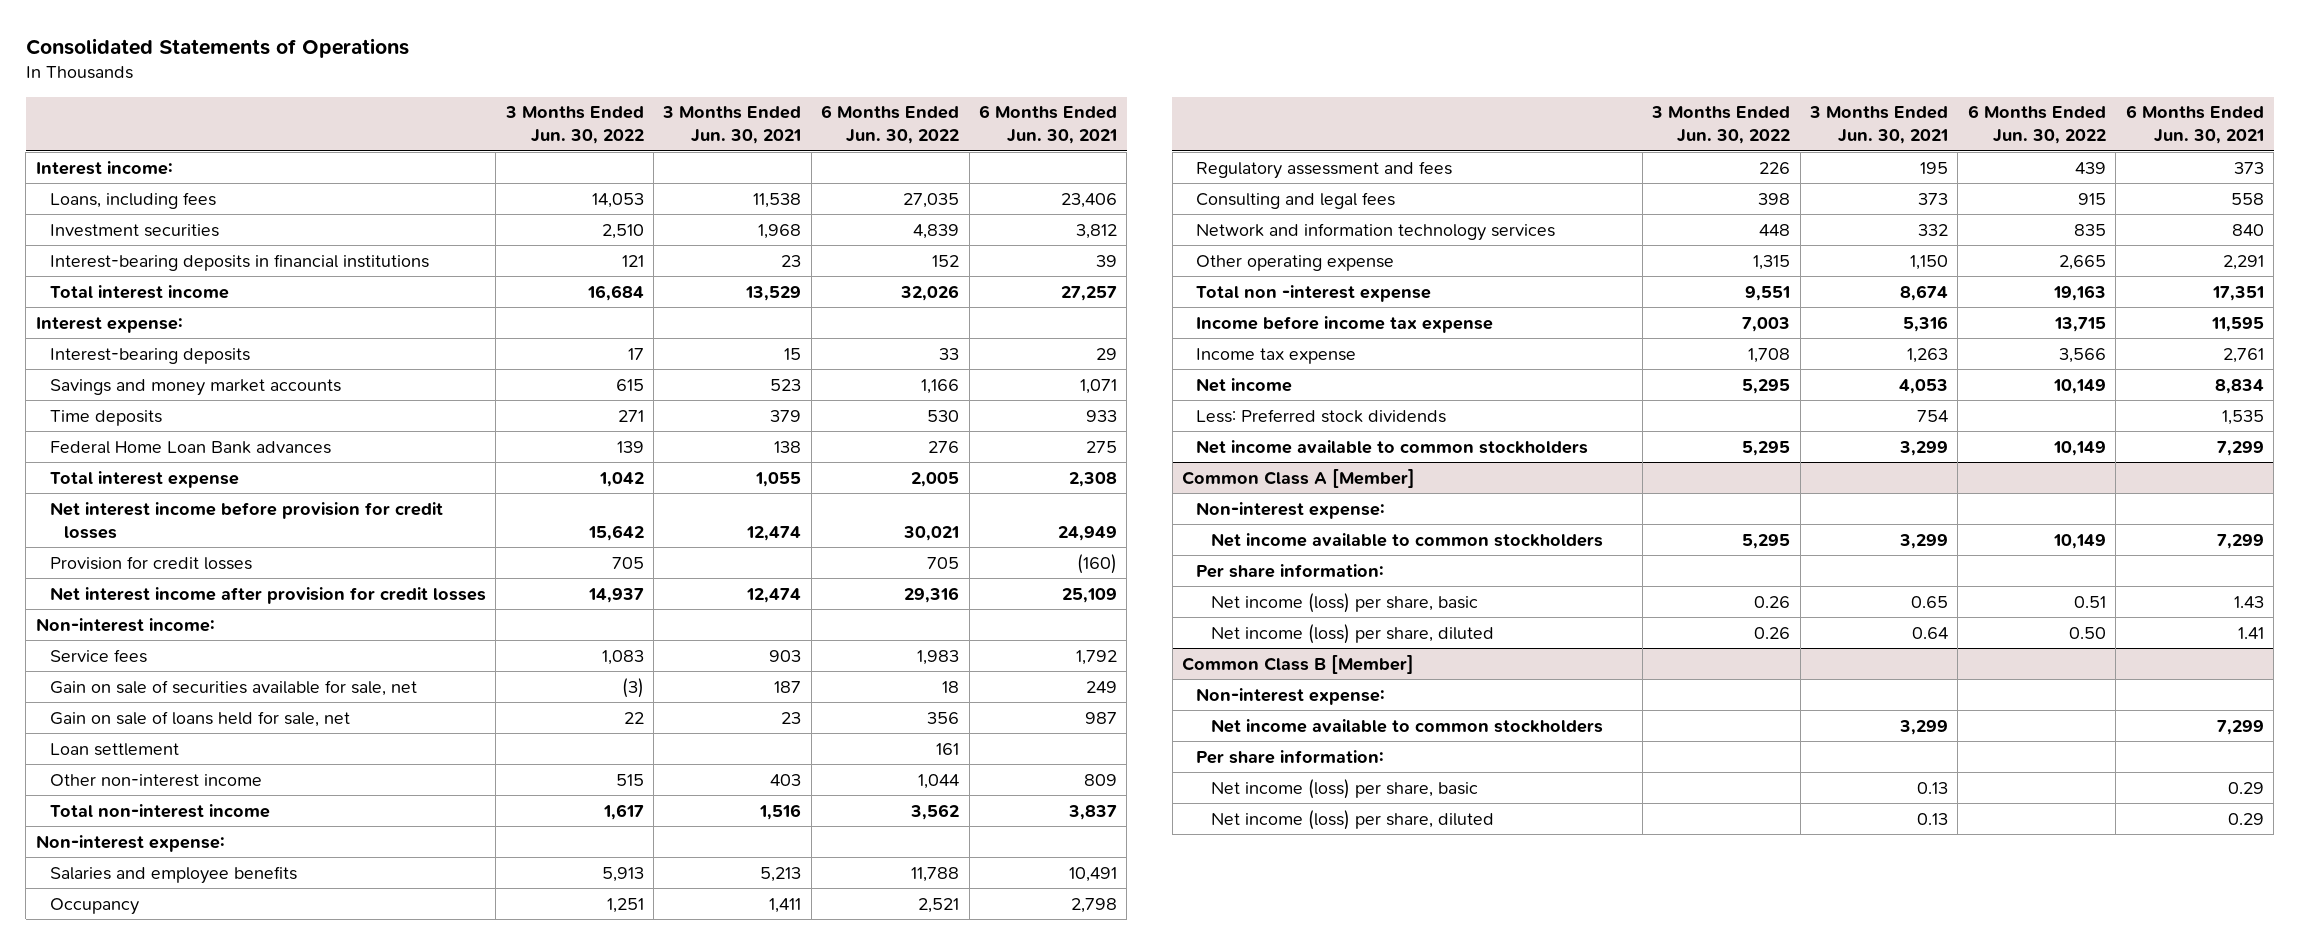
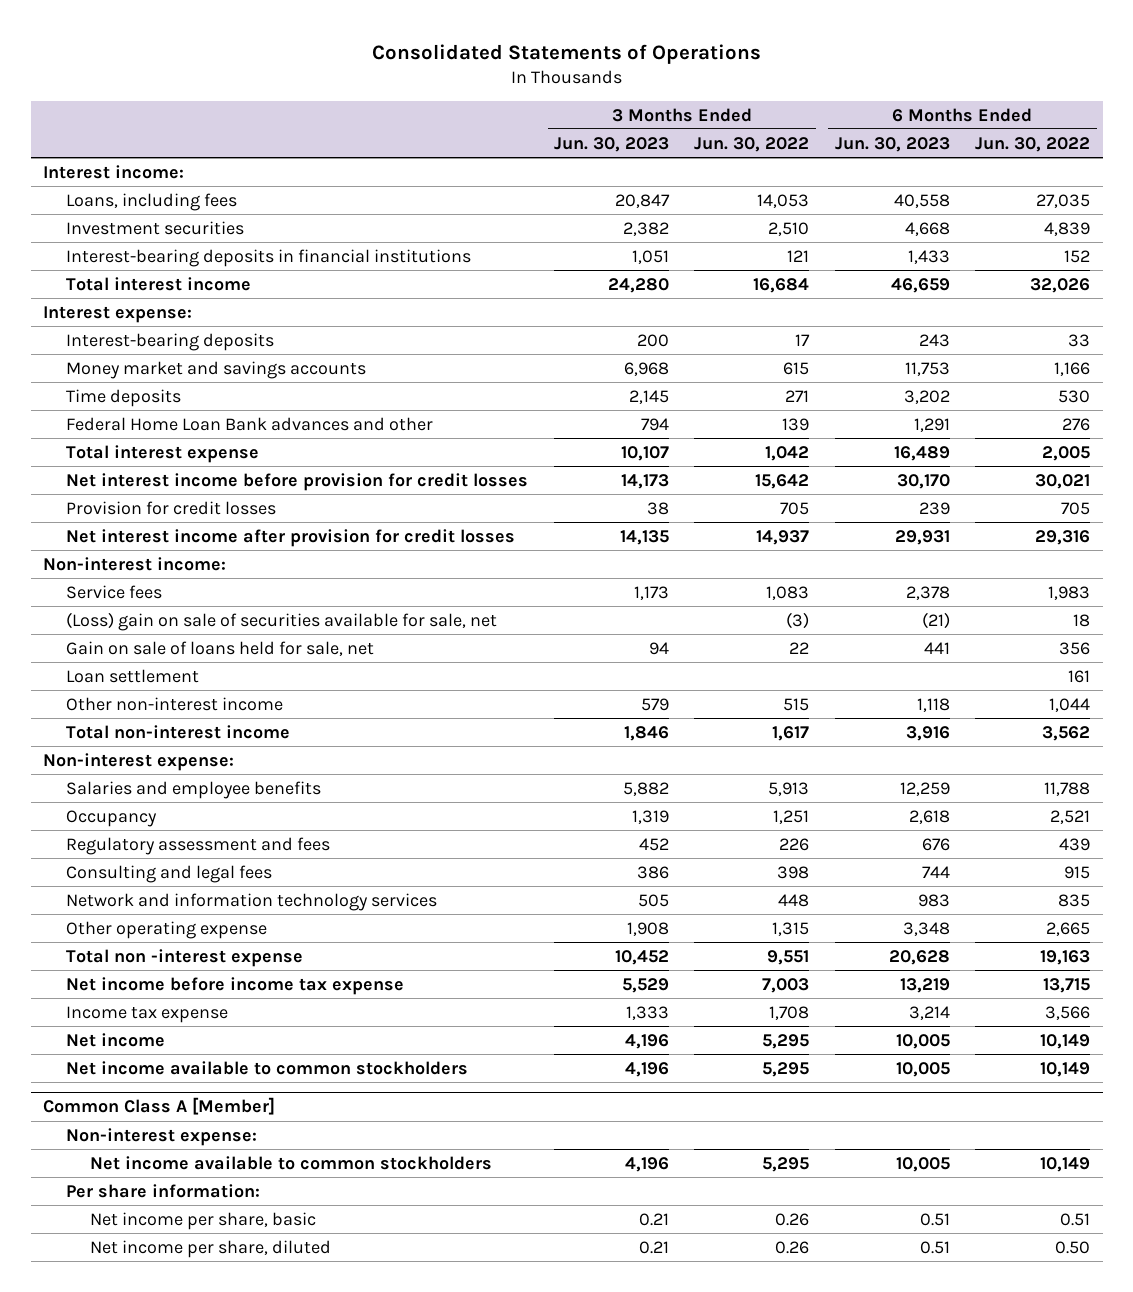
- | 3 Months Ended Jun. 30, 2022 | 3 Months Ended Jun. 30, 2021 | 6 Months Ended Jun. 30, 2022 | 6 Months Ended Jun. 30, 2021
+ | 3 Months Ended Jun. 30, 2023 | 3 Months Ended Jun. 30, 2022 | 6 Months Ended Jun. 30, 2023 | 6 Months Ended Jun. 30, 2022
- Savings and money market accounts | 615 | 523 | 1,166 | 1,071
+ Money market and savings accounts | 6,968 | 615 | 11,753 | 1,166
- Federal Home Loan Bank advances | 139 | 138 | 276 | 275
+ Federal Home Loan Bank advances and other | 794 | 139 | 1,291 | 276
- Gain on sale of securities available for sale, net | (3) | 187 | 18 | 249
+ (Loss) gain on sale of securities available for sale, net | | (3) | (21) | 18
- Income before income tax expense | 7,003 | 5,316 | 13,715 | 11,595
+ Net income before income tax expense | 5,529 | 7,003 | 13,219 | 13,715
- Less: Preferred stock dividends | | 754 | | 1,535
@ Common Class A [Member]
- Net income (loss) per share, basic | 0.26 | 0.65 | 0.51 | 1.43
- Net income (loss) per share, diluted | 0.26 | 0.64 | 0.50 | 1.41
- Common Class B [Member]
- Non-interest expense:
- Net income available to common stockholders | | 3,299 | | 7,299
- Per share information:
- Net income (loss) per share, basic | | 0.13 | | 0.29
- Net income (loss) per share, diluted | | 0.13 | | 0.29
@ Common Class A [Member]
+ Net income per share, basic | 0.21 | 0.26 | 0.51 | 0.51
+ Net income per share, diluted | 0.21 | 0.26 | 0.51 | 0.50

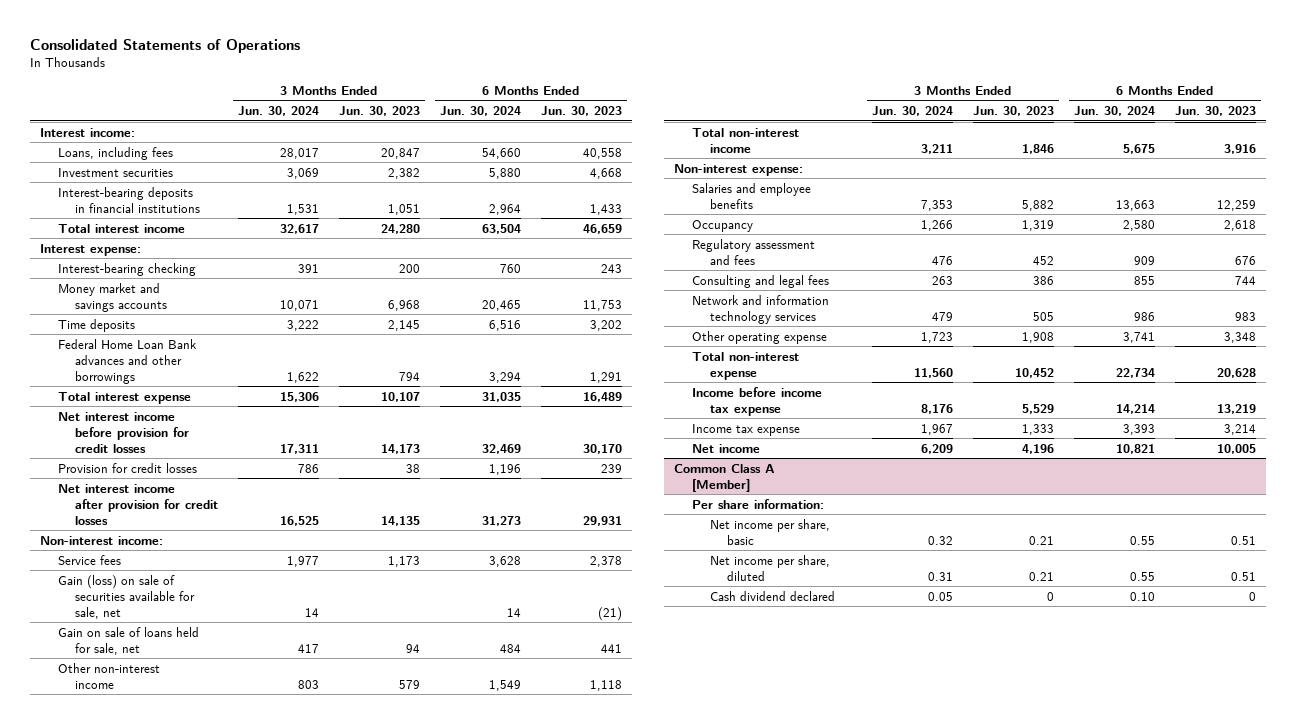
- | 3 Months Ended Jun. 30, 2023 | 3 Months Ended Jun. 30, 2022 | 6 Months Ended Jun. 30, 2023 | 6 Months Ended Jun. 30, 2022
+ | 3 Months Ended Jun. 30, 2024 | 3 Months Ended Jun. 30, 2023 | 6 Months Ended Jun. 30, 2024 | 6 Months Ended Jun. 30, 2023
- Interest-bearing deposits | 200 | 17 | 243 | 33
+ Interest-bearing checking | 391 | 200 | 760 | 243
- Federal Home Loan Bank advances and other | 794 | 139 | 1,291 | 276
+ Federal Home Loan Bank advances and other borrowings | 1,622 | 794 | 3,294 | 1,291
- (Loss) gain on sale of securities available for sale, net | | (3) | (21) | 18
+ Gain (loss) on sale of securities available for sale, net | 14 | | 14 | (21)
- Loan settlement | | | | 161
- Total non -interest expense | 10,452 | 9,551 | 20,628 | 19,163
- Net income before income tax expense | 5,529 | 7,003 | 13,219 | 13,715
+ Total non-interest expense | 11,560 | 10,452 | 22,734 | 20,628
+ Income before income tax expense | 8,176 | 5,529 | 14,214 | 13,219
- Net income available to common stockholders | 4,196 | 5,295 | 10,005 | 10,149
@ Common Class A [Member]
- Non-interest expense:
- Net income available to common stockholders | 4,196 | 5,295 | 10,005 | 10,149
+ Cash dividend declared | 0.05 | 0 | 0.10 | 0

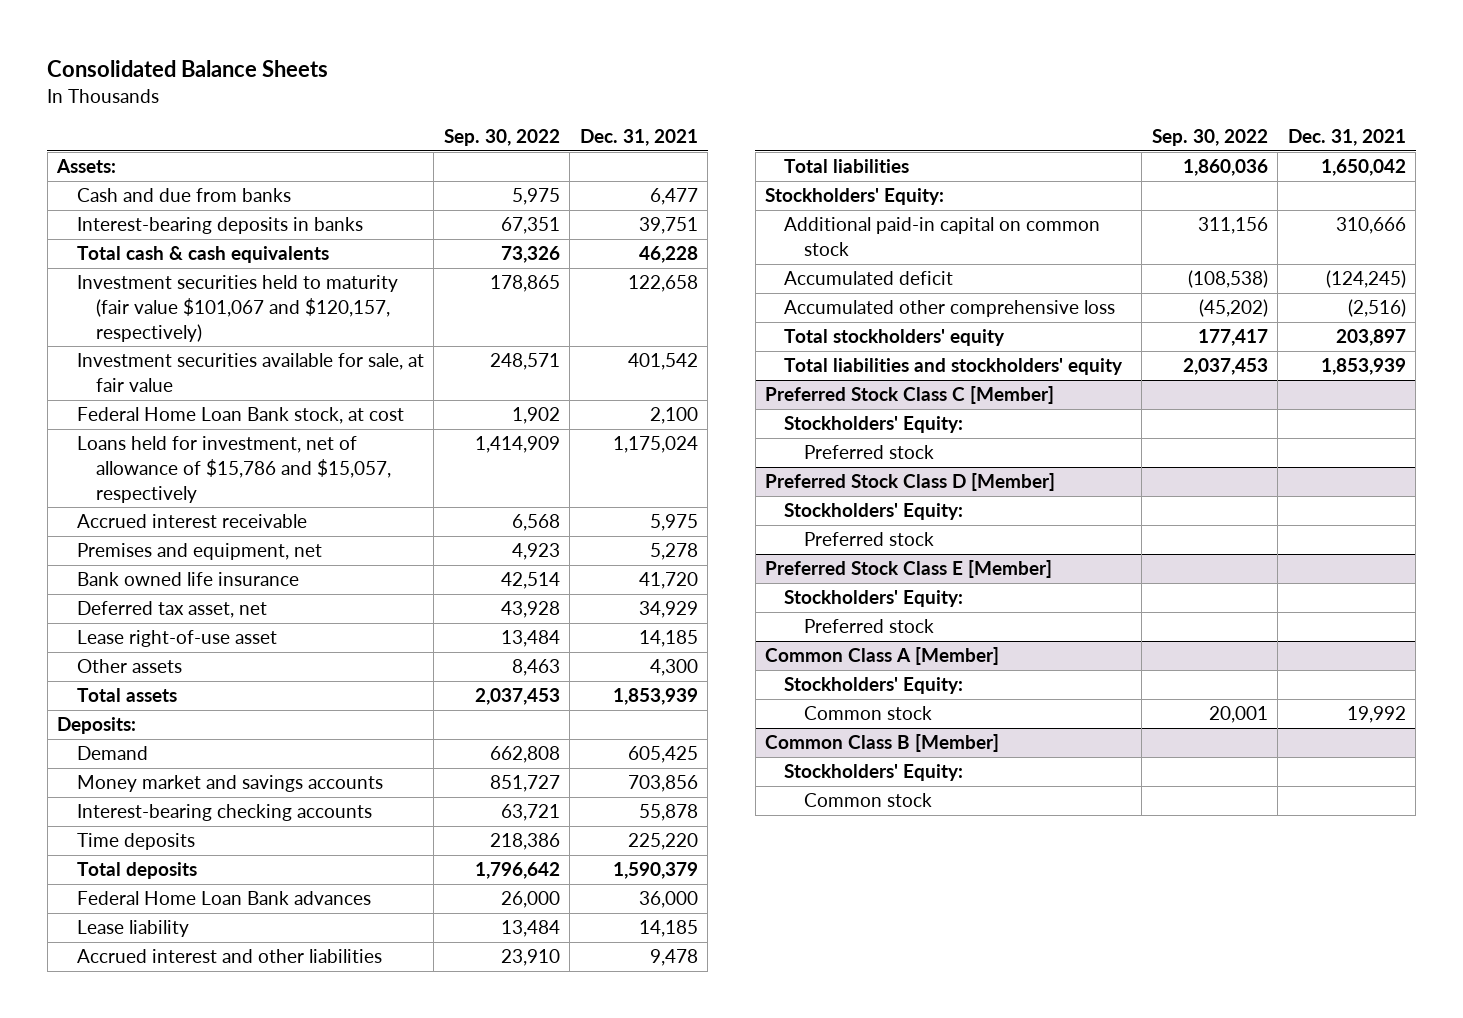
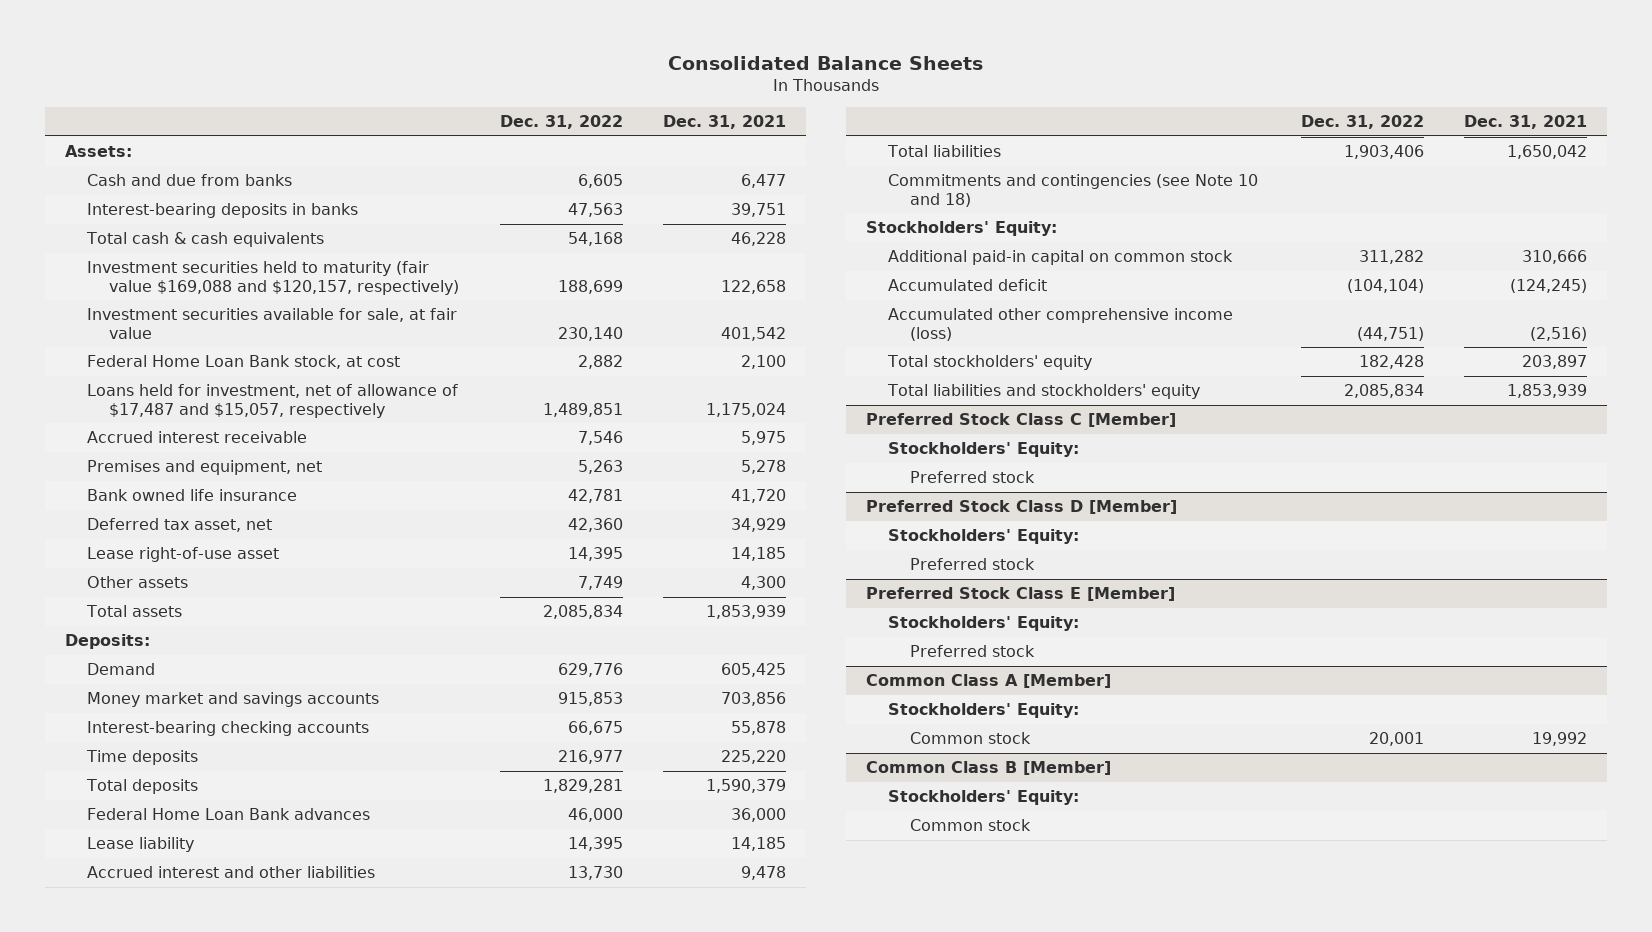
- | Sep. 30, 2022 | Dec. 31, 2021
+ | Dec. 31, 2022 | Dec. 31, 2021
- Investment securities held to maturity (fair value $101,067 and $120,157, respectively) | 178,865 | 122,658
+ Investment securities held to maturity (fair value $169,088 and $120,157, respectively) | 188,699 | 122,658
- Loans held for investment, net of allowance of $15,786 and $15,057, respectively | 1,414,909 | 1,175,024
+ Loans held for investment, net of allowance of $17,487 and $15,057, respectively | 1,489,851 | 1,175,024
+ Commitments and contingencies (see Note 10 and 18)
- Accumulated other comprehensive loss | (45,202) | (2,516)
+ Accumulated other comprehensive income (loss) | (44,751) | (2,516)

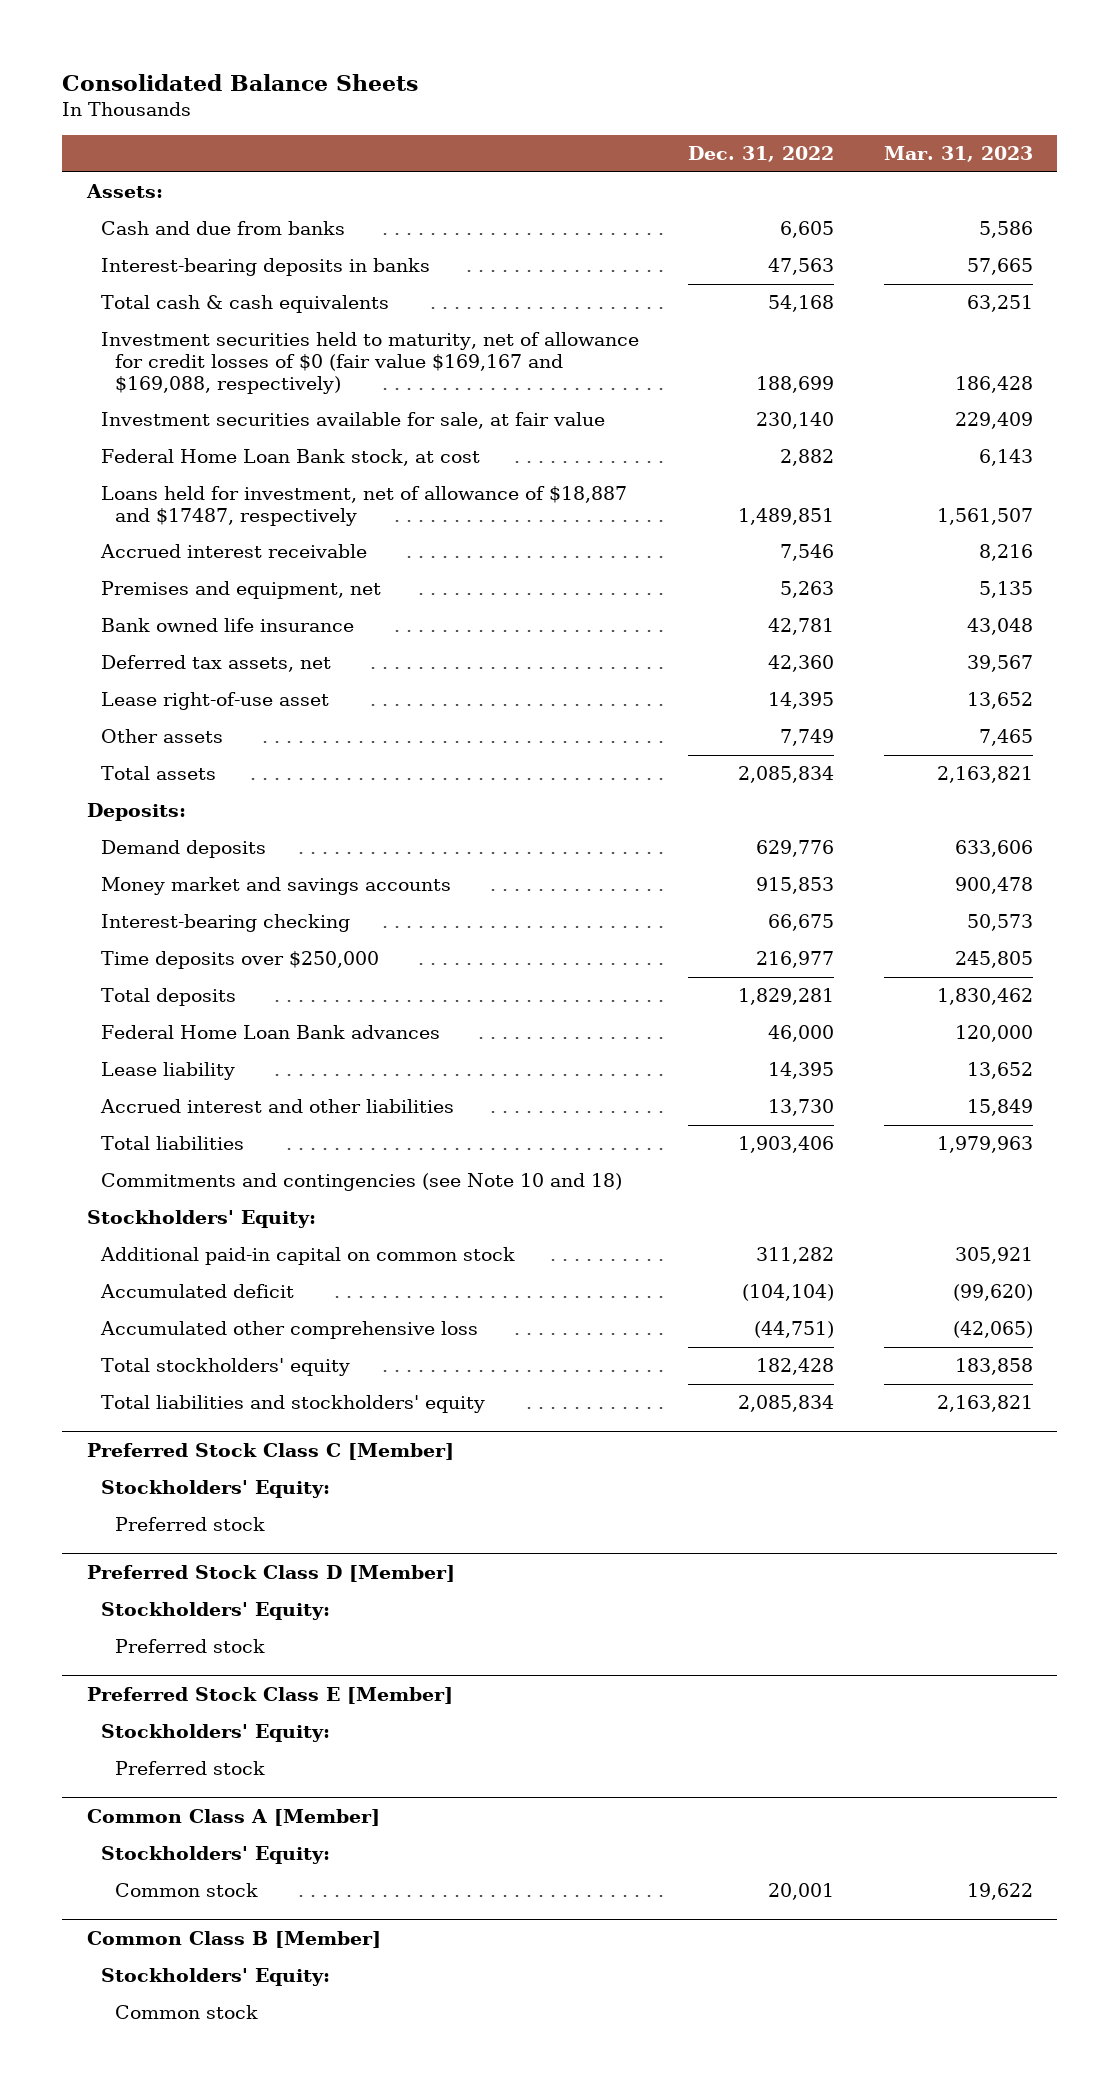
- | Dec. 31, 2022 | Dec. 31, 2021
+ | Dec. 31, 2022 | Mar. 31, 2023
- Investment securities held to maturity (fair value $169,088 and $120,157, respectively) | 188,699 | 122,658
+ Investment securities held to maturity, net of allowance for credit losses of $0 (fair value $169,167 and $169,088, respectively) | 188,699 | 186,428
- Loans held for investment, net of allowance of $17,487 and $15,057, respectively | 1,489,851 | 1,175,024
+ Loans held for investment, net of allowance of $18,887 and $17487, respectively | 1,489,851 | 1,561,507
- Deferred tax asset, net | 42,360 | 34,929
+ Deferred tax assets, net | 42,360 | 39,567
- Demand | 629,776 | 605,425
+ Demand deposits | 629,776 | 633,606
- Interest-bearing checking accounts | 66,675 | 55,878
- Time deposits | 216,977 | 225,220
+ Interest-bearing checking | 66,675 | 50,573
+ Time deposits over $250,000 | 216,977 | 245,805
- Accumulated other comprehensive income (loss) | (44,751) | (2,516)
+ Accumulated other comprehensive loss | (44,751) | (42,065)

